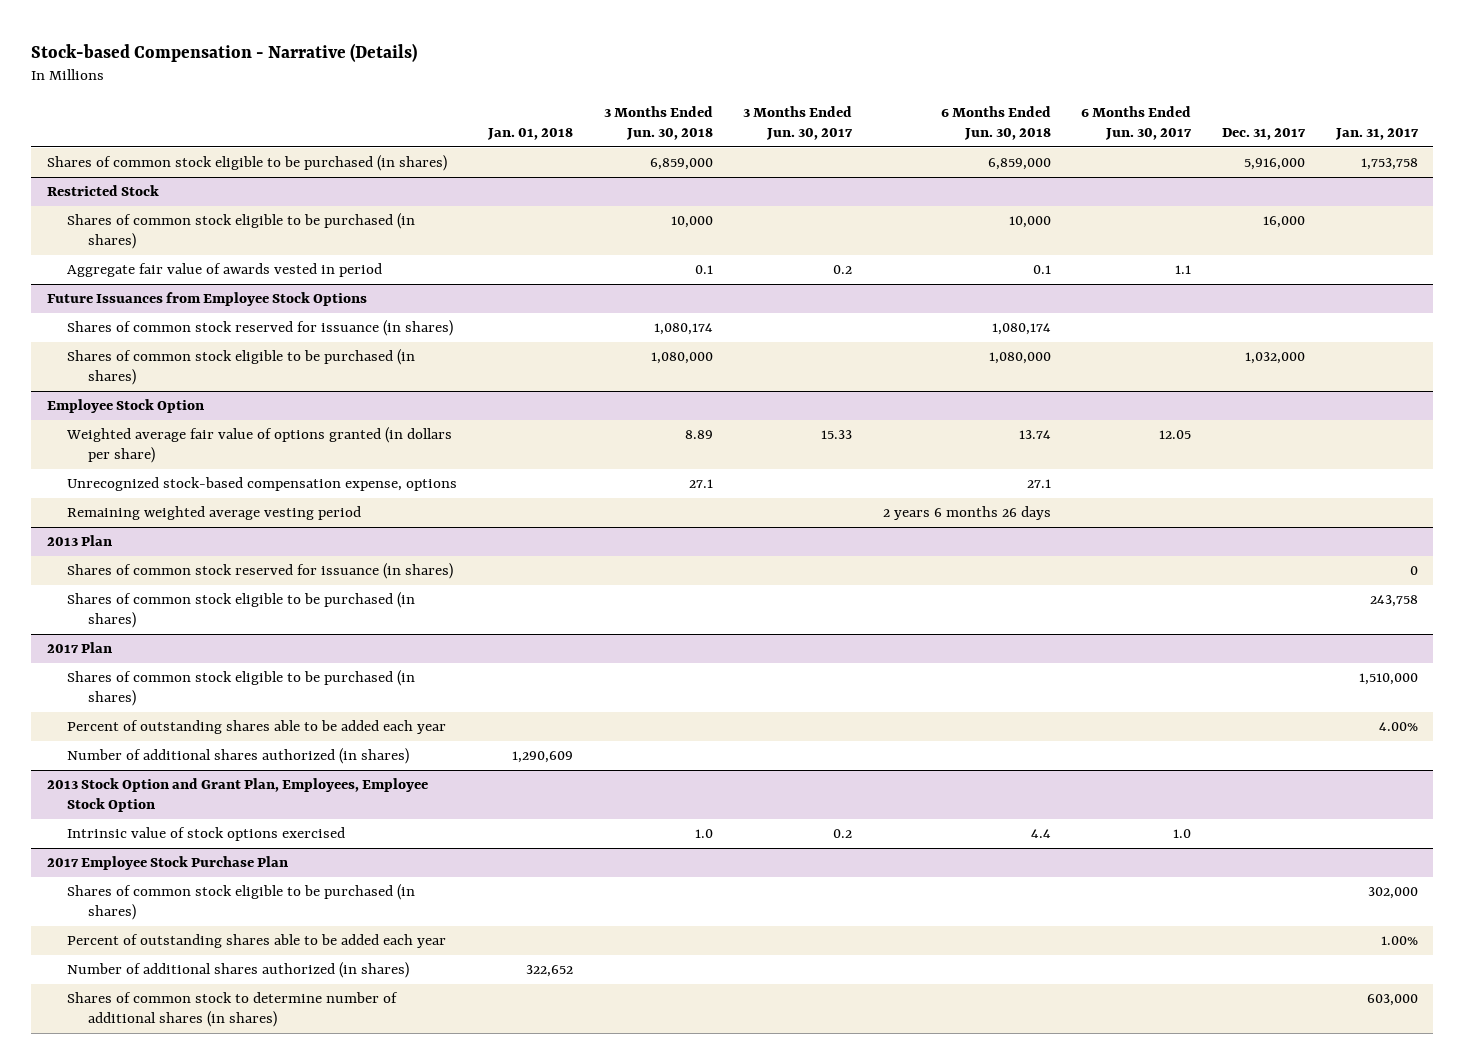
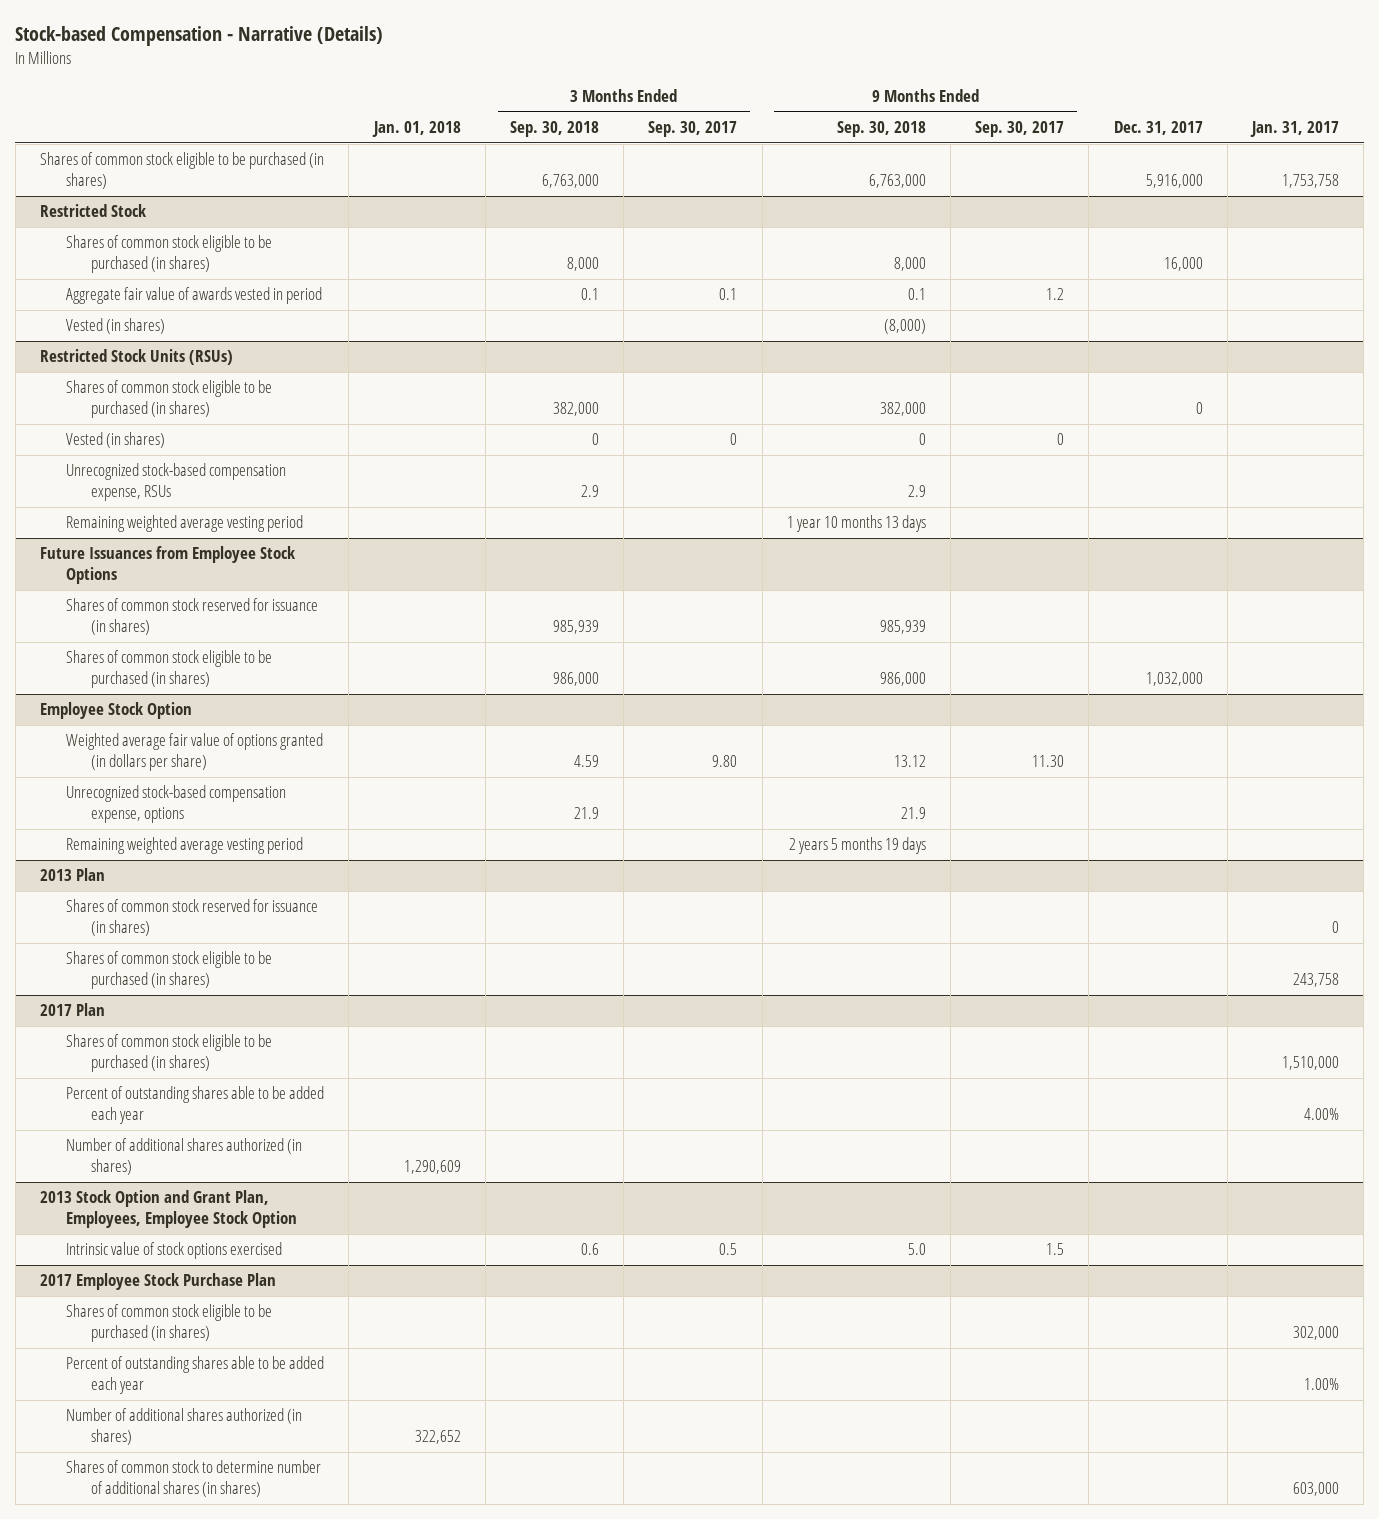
- | Jan. 01, 2018 | 3 Months Ended Jun. 30, 2018 | 3 Months Ended Jun. 30, 2017 | 6 Months Ended Jun. 30, 2018 | 6 Months Ended Jun. 30, 2017 | Dec. 31, 2017 | Jan. 31, 2017
+ | Jan. 01, 2018 | 3 Months Ended Sep. 30, 2018 | 3 Months Ended Sep. 30, 2017 | 9 Months Ended Sep. 30, 2018 | 9 Months Ended Sep. 30, 2017 | Dec. 31, 2017 | Jan. 31, 2017
@ Restricted Stock
+ Vested (in shares) | | | | (8,000) | | |
+ Restricted Stock Units (RSUs)
+ Shares of common stock eligible to be purchased (in shares) | | 382,000 | | 382,000 | | 0 |
+ Vested (in shares) | | 0 | 0 | 0 | 0 | |
+ Unrecognized stock-based compensation expense, RSUs | | 2.9 | | 2.9 | | |
+ Remaining weighted average vesting period | | | | 1 year 10 months 13 days | | |

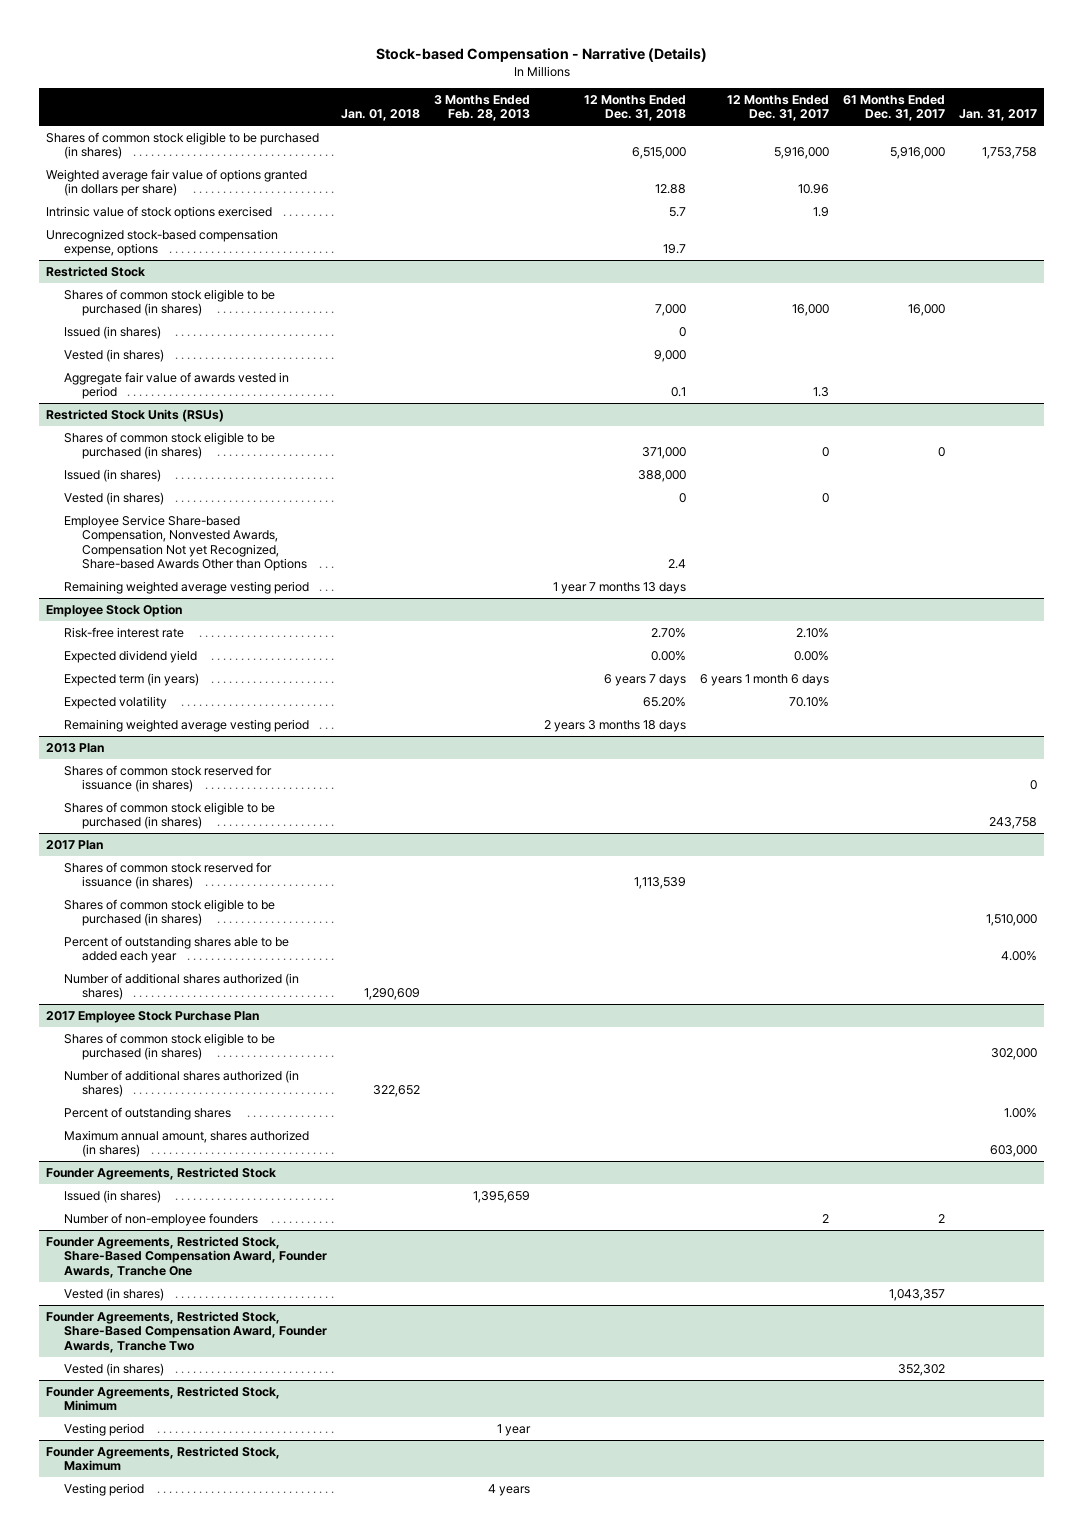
- | Jan. 01, 2018 | 3 Months Ended Sep. 30, 2018 | 3 Months Ended Sep. 30, 2017 | 9 Months Ended Sep. 30, 2018 | 9 Months Ended Sep. 30, 2017 | Dec. 31, 2017 | Jan. 31, 2017
+ | Jan. 01, 2018 | 3 Months Ended Feb. 28, 2013 | 12 Months Ended Dec. 31, 2018 | 12 Months Ended Dec. 31, 2017 | 61 Months Ended Dec. 31, 2017 | Jan. 31, 2017
+ Weighted average fair value of options granted (in dollars per share) | | | 12.88 | 10.96 | |
+ Intrinsic value of stock options exercised | | | 5.7 | 1.9 | |
+ Unrecognized stock-based compensation expense, options | | | 19.7 | | |
@ Restricted Stock
+ Issued (in shares) | | | 0 | | |
moved down: Aggregate fair value of awards vested in period | | | 0.1 | 1.3 | |
@ Restricted Stock Units (RSUs)
+ Issued (in shares) | | | 388,000 | | |
- Unrecognized stock-based compensation expense, RSUs | | 2.9 | | 2.9 | | |
+ Employee Service Share-based Compensation, Nonvested Awards, Compensation Not yet Recognized, Share-based Awards Other than Options | | | 2.4 | | |
- Future Issuances from Employee Stock Options
- Shares of common stock reserved for issuance (in shares) | | 985,939 | | 985,939 | | |
- Shares of common stock eligible to be purchased (in shares) | | 986,000 | | 986,000 | | 1,032,000 |
@ Employee Stock Option
- Weighted average fair value of options granted (in dollars per share) | | 4.59 | 9.80 | 13.12 | 11.30 | |
- Unrecognized stock-based compensation expense, options | | 21.9 | | 21.9 | | |
+ Risk-free interest rate | | | 2.70% | 2.10% | |
+ Expected dividend yield | | | 0.00% | 0.00% | |
+ Expected term (in years) | | | 6 years 7 days | 6 years 1 month 6 days | |
+ Expected volatility | | | 65.20% | 70.10% | |
@ 2017 Plan
+ Shares of common stock reserved for issuance (in shares) | | | 1,113,539 | | |
- 2013 Stock Option and Grant Plan, Employees, Employee Stock Option
- Intrinsic value of stock options exercised | | 0.6 | 0.5 | 5.0 | 1.5 | |
@ 2017 Employee Stock Purchase Plan
- Percent of outstanding shares able to be added each year | | | | | | | 1.00%
- Shares of common stock to determine number of additional shares (in shares) | | | | | | | 603,000
+ Percent of outstanding shares | | | | | | 1.00%
+ Maximum annual amount, shares authorized (in shares) | | | | | | 603,000
+ Founder Agreements, Restricted Stock
+ Issued (in shares) | | 1,395,659 | | | |
+ Number of non-employee founders | | | | 2 | 2 |
+ Founder Agreements, Restricted Stock, Share-Based Compensation Award, Founder Awards, Tranche One
+ Vested (in shares) | | | | | 1,043,357 |
+ Founder Agreements, Restricted Stock, Share-Based Compensation Award, Founder Awards, Tranche Two
+ Vested (in shares) | | | | | 352,302 |
+ Founder Agreements, Restricted Stock, Minimum
+ Vesting period | | 1 year | | | |
+ Founder Agreements, Restricted Stock, Maximum
+ Vesting period | | 4 years | | | |

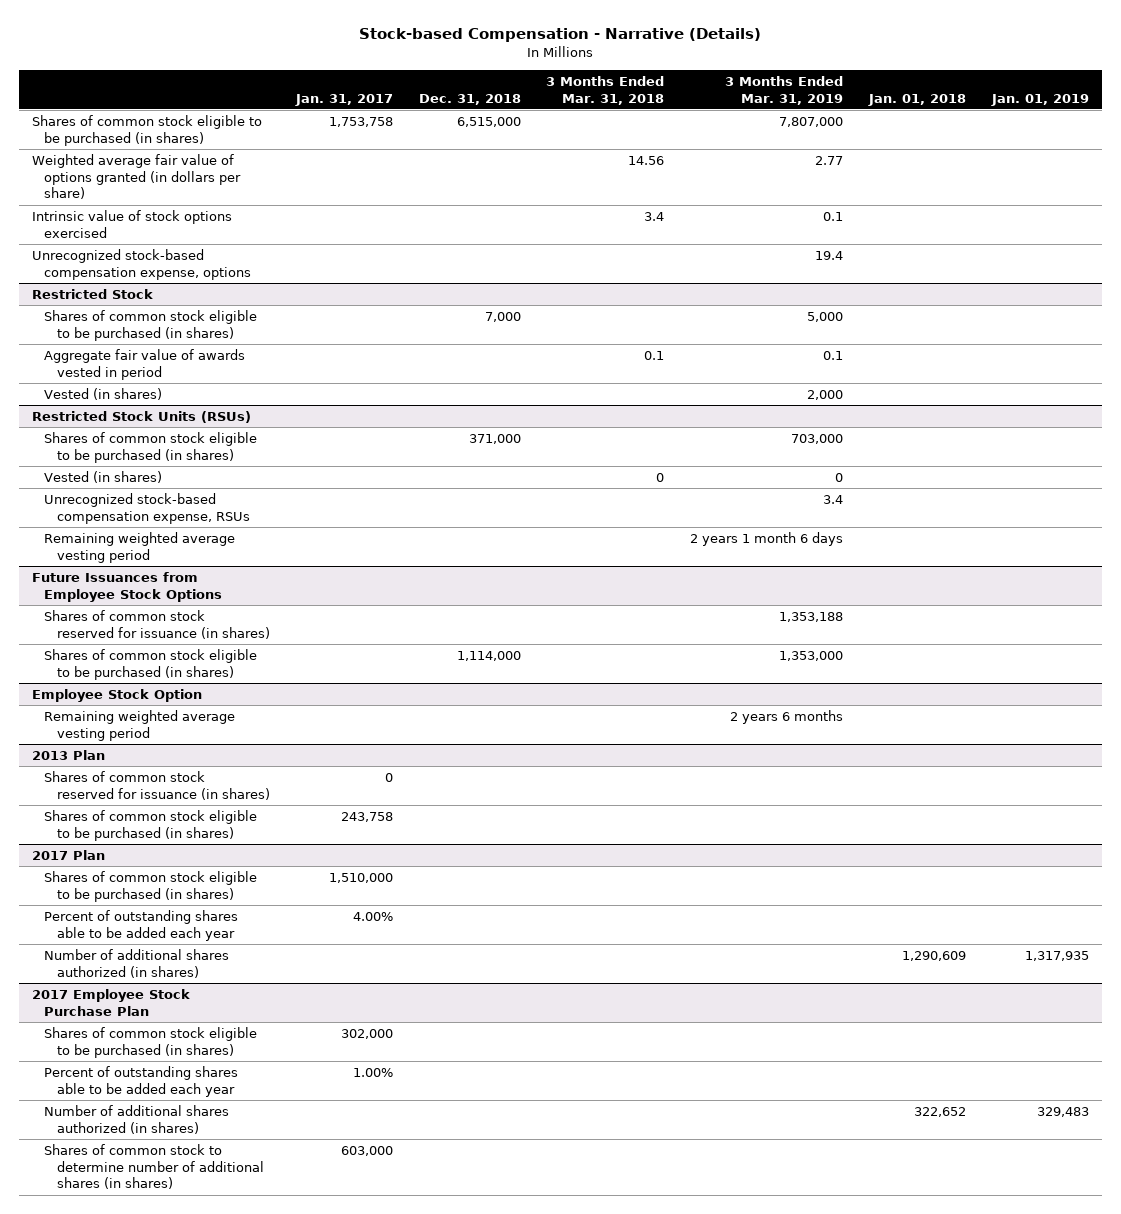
- | Jan. 01, 2018 | 3 Months Ended Feb. 28, 2013 | 12 Months Ended Dec. 31, 2018 | 12 Months Ended Dec. 31, 2017 | 61 Months Ended Dec. 31, 2017 | Jan. 31, 2017
+ | Jan. 31, 2017 | Dec. 31, 2018 | 3 Months Ended Mar. 31, 2018 | 3 Months Ended Mar. 31, 2019 | Jan. 01, 2018 | Jan. 01, 2019
@ Restricted Stock
- Issued (in shares) | | | 0 | | |
moved down: Vested (in shares) | | | | 2,000 | |
@ Restricted Stock Units (RSUs)
- Issued (in shares) | | | 388,000 | | |
- Employee Service Share-based Compensation, Nonvested Awards, Compensation Not yet Recognized, Share-based Awards Other than Options | | | 2.4 | | |
+ Unrecognized stock-based compensation expense, RSUs | | | | 3.4 | |
+ Future Issuances from Employee Stock Options
+ Shares of common stock reserved for issuance (in shares) | | | | 1,353,188 | |
+ Shares of common stock eligible to be purchased (in shares) | | 1,114,000 | | 1,353,000 | |
@ Employee Stock Option
- Risk-free interest rate | | | 2.70% | 2.10% | |
- Expected dividend yield | | | 0.00% | 0.00% | |
- Expected term (in years) | | | 6 years 7 days | 6 years 1 month 6 days | |
- Expected volatility | | | 65.20% | 70.10% | |
@ 2017 Plan
- Shares of common stock reserved for issuance (in shares) | | | 1,113,539 | | |
@ 2017 Employee Stock Purchase Plan
+ Percent of outstanding shares able to be added each year | 1.00% | | | | |
- Percent of outstanding shares | | | | | | 1.00%
- Maximum annual amount, shares authorized (in shares) | | | | | | 603,000
- Founder Agreements, Restricted Stock
- Issued (in shares) | | 1,395,659 | | | |
- Number of non-employee founders | | | | 2 | 2 |
- Founder Agreements, Restricted Stock, Share-Based Compensation Award, Founder Awards, Tranche One
- Vested (in shares) | | | | | 1,043,357 |
- Founder Agreements, Restricted Stock, Share-Based Compensation Award, Founder Awards, Tranche Two
- Vested (in shares) | | | | | 352,302 |
- Founder Agreements, Restricted Stock, Minimum
- Vesting period | | 1 year | | | |
- Founder Agreements, Restricted Stock, Maximum
- Vesting period | | 4 years | | | |
@ 2017 Employee Stock Purchase Plan
+ Shares of common stock to determine number of additional shares (in shares) | 603,000 | | | | |

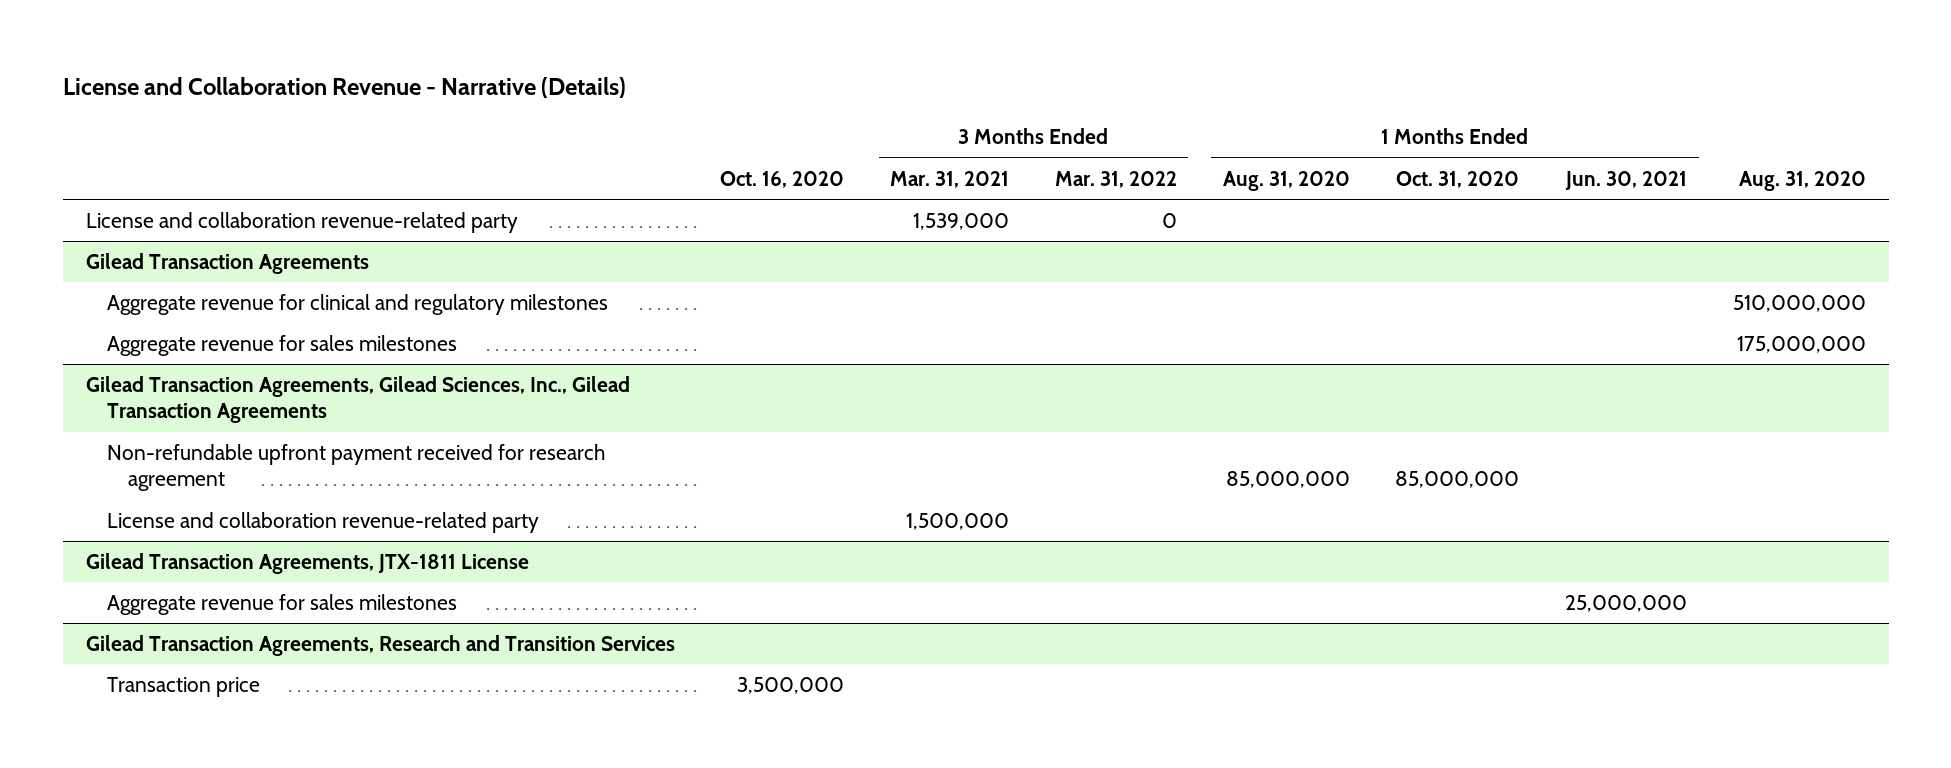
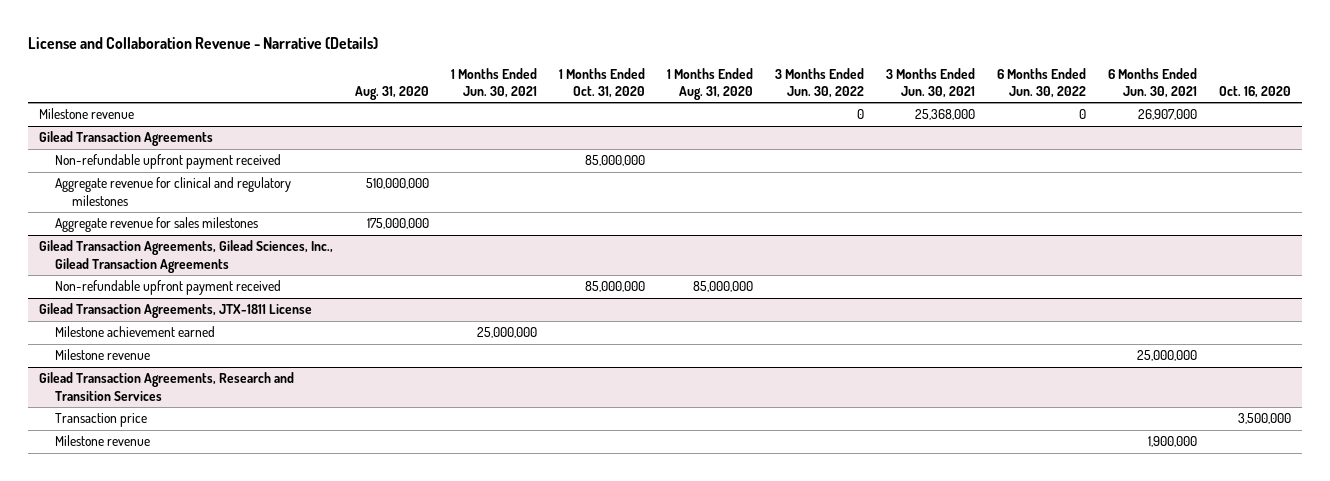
- | Oct. 16, 2020 | 3 Months Ended Mar. 31, 2021 | 3 Months Ended Mar. 31, 2022 | 1 Months Ended Aug. 31, 2020 | 1 Months Ended Oct. 31, 2020 | 1 Months Ended Jun. 30, 2021 | Aug. 31, 2020
+ | Aug. 31, 2020 | 1 Months Ended Jun. 30, 2021 | 1 Months Ended Oct. 31, 2020 | 1 Months Ended Aug. 31, 2020 | 3 Months Ended Jun. 30, 2022 | 3 Months Ended Jun. 30, 2021 | 6 Months Ended Jun. 30, 2022 | 6 Months Ended Jun. 30, 2021 | Oct. 16, 2020
- License and collaboration revenue-related party | | 1,539,000 | 0 | | | |
+ Milestone revenue | | | | | 0 | 25,368,000 | 0 | 26,907,000 |
@ Gilead Transaction Agreements
+ Non-refundable upfront payment received | | | 85,000,000 | | | | | |
@ Gilead Transaction Agreements, Gilead Sciences, Inc., Gilead Transaction Agreements
- Non-refundable upfront payment received for research agreement | | | | 85,000,000 | 85,000,000 | |
- License and collaboration revenue-related party | | 1,500,000 | | | | |
+ Non-refundable upfront payment received | | | 85,000,000 | 85,000,000 | | | | |
@ Gilead Transaction Agreements, JTX-1811 License
- Aggregate revenue for sales milestones | | | | | | 25,000,000 |
+ Milestone achievement earned | | 25,000,000 | | | | | | |
+ Milestone revenue | | | | | | | | 25,000,000 |
@ Gilead Transaction Agreements, Research and Transition Services
+ Milestone revenue | | | | | | | | 1,900,000 |

